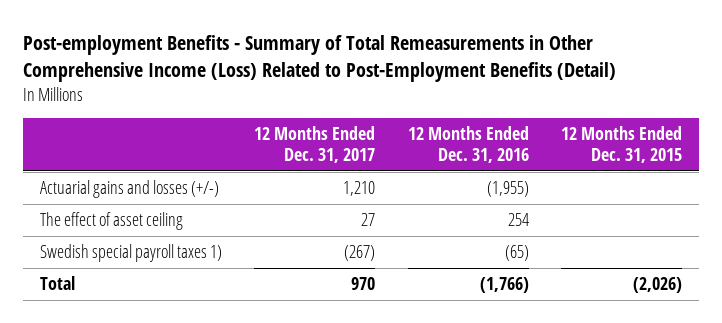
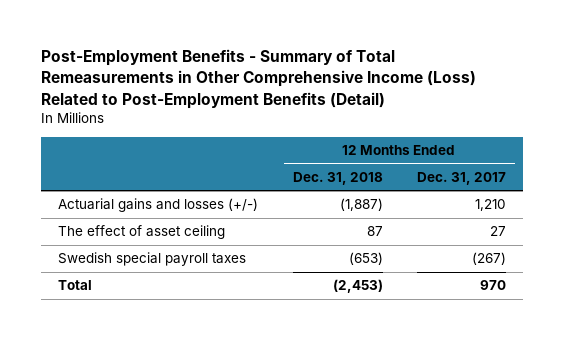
- Post-employment Benefits - Summary of Total Remeasurements in Other Comprehensive Income (Loss) Related to Post-Employment Benefits (Detail)
+ Post-Employment Benefits - Summary of Total Remeasurements in Other Comprehensive Income (Loss) Related to Post-Employment Benefits (Detail)
- | 12 Months Ended Dec. 31, 2017 | 12 Months Ended Dec. 31, 2016 | 12 Months Ended Dec. 31, 2015
+ | 12 Months Ended Dec. 31, 2018 | 12 Months Ended Dec. 31, 2017
- Swedish special payroll taxes 1) | (267) | (65) |
+ Swedish special payroll taxes | (653) | (267)

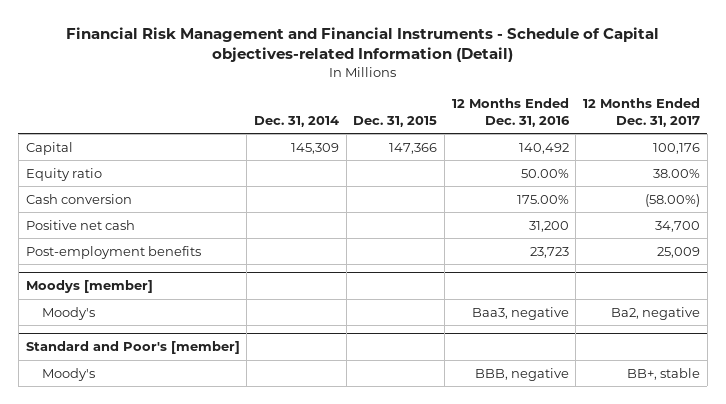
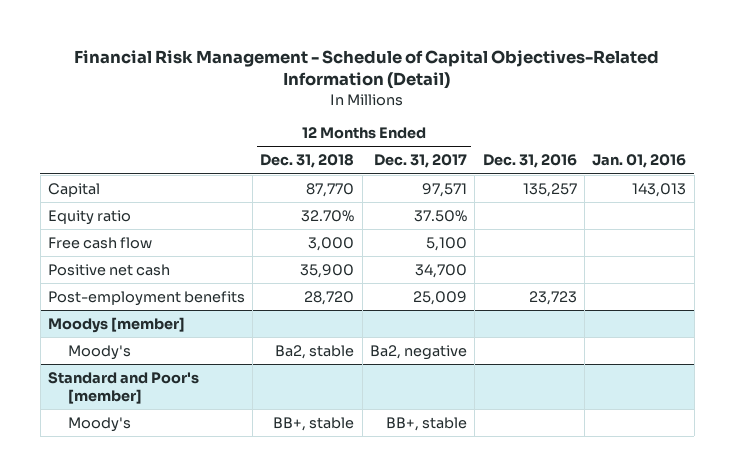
- Financial Risk Management and Financial Instruments - Schedule of Capital objectives-related Information (Detail)
+ Financial Risk Management - Schedule of Capital Objectives-Related Information (Detail)
- | Dec. 31, 2014 | Dec. 31, 2015 | 12 Months Ended Dec. 31, 2016 | 12 Months Ended Dec. 31, 2017
+ | 12 Months Ended Dec. 31, 2018 | 12 Months Ended Dec. 31, 2017 | Dec. 31, 2016 | Jan. 01, 2016
- Capital | 145,309 | 147,366 | 140,492 | 100,176
- Equity ratio | | | 50.00% | 38.00%
- Cash conversion | | | 175.00% | (58.00%)
+ Capital | 87,770 | 97,571 | 135,257 | 143,013
+ Equity ratio | 32.70% | 37.50% | |
+ Free cash flow | 3,000 | 5,100 | |

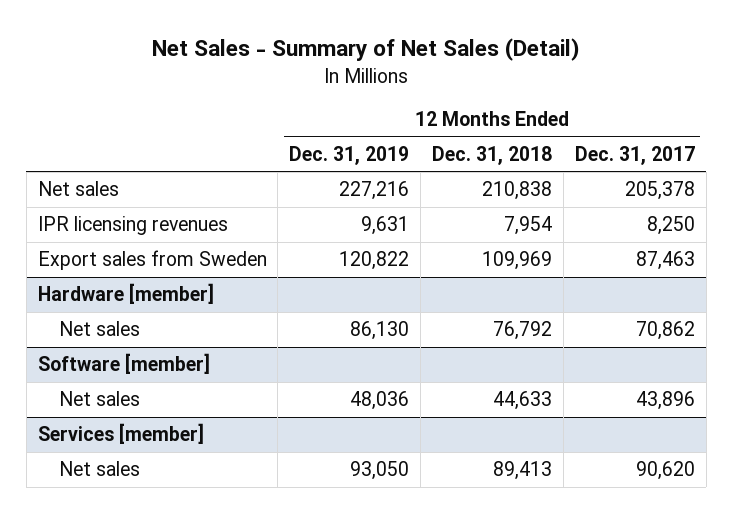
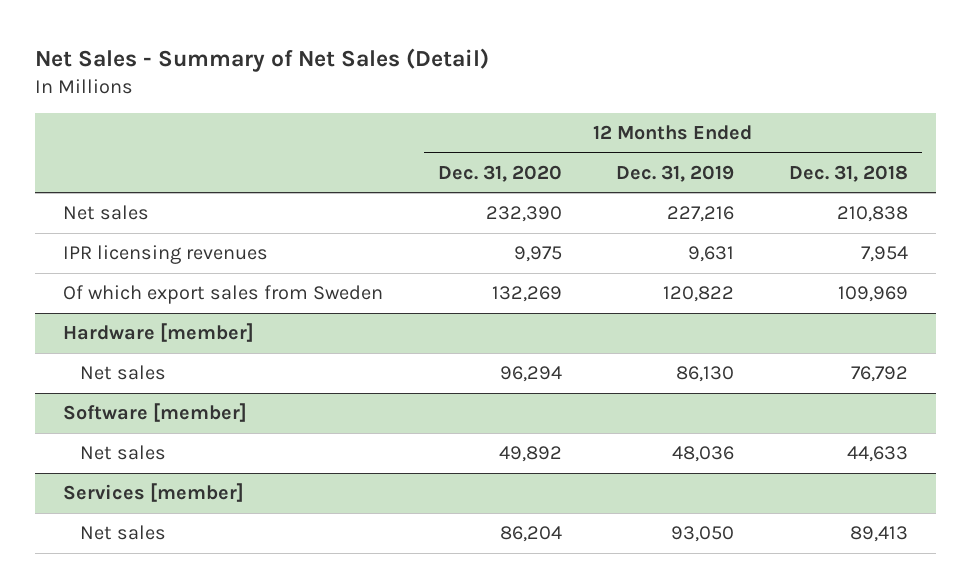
- | 12 Months Ended Dec. 31, 2019 | 12 Months Ended Dec. 31, 2018 | 12 Months Ended Dec. 31, 2017
+ | 12 Months Ended Dec. 31, 2020 | 12 Months Ended Dec. 31, 2019 | 12 Months Ended Dec. 31, 2018
- Export sales from Sweden | 120,822 | 109,969 | 87,463
+ Of which export sales from Sweden | 132,269 | 120,822 | 109,969

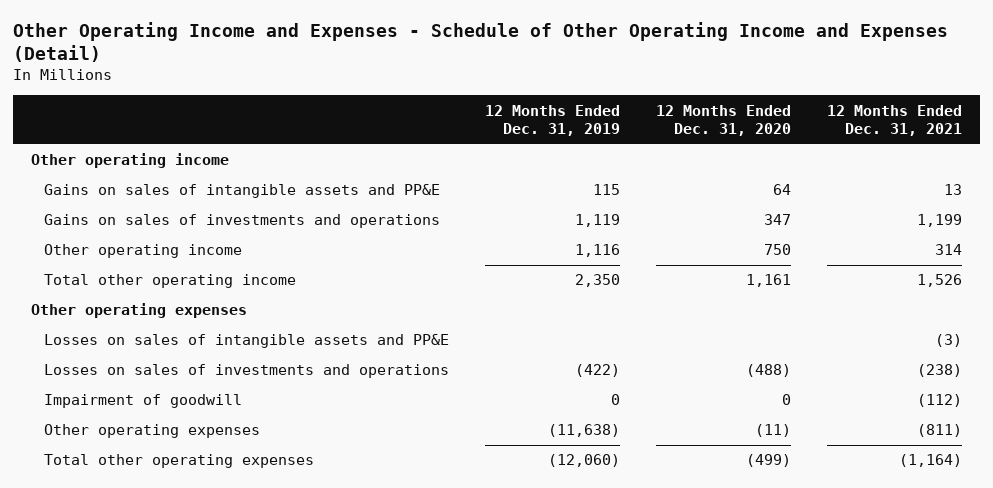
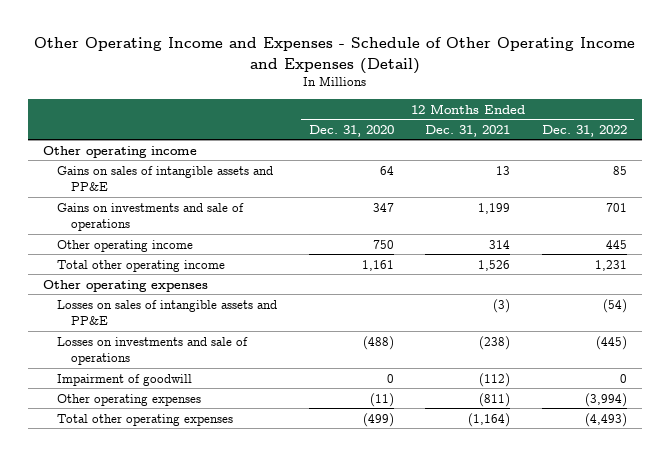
- | 12 Months Ended Dec. 31, 2019 | 12 Months Ended Dec. 31, 2020 | 12 Months Ended Dec. 31, 2021
+ | 12 Months Ended Dec. 31, 2020 | 12 Months Ended Dec. 31, 2021 | 12 Months Ended Dec. 31, 2022
- Gains on sales of investments and operations | 1,119 | 347 | 1,199
+ Gains on investments and sale of operations | 347 | 1,199 | 701
- Losses on sales of investments and operations | (422) | (488) | (238)
+ Losses on investments and sale of operations | (488) | (238) | (445)

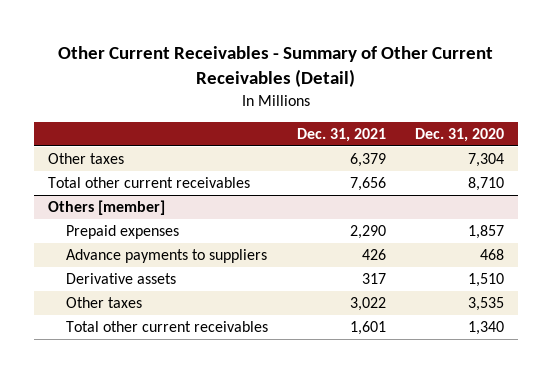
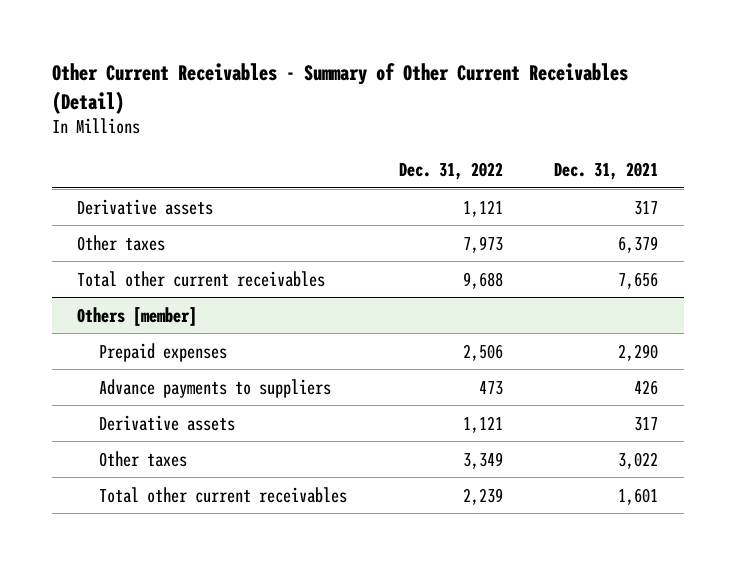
- | Dec. 31, 2021 | Dec. 31, 2020
+ | Dec. 31, 2022 | Dec. 31, 2021
+ Derivative assets | 1,121 | 317

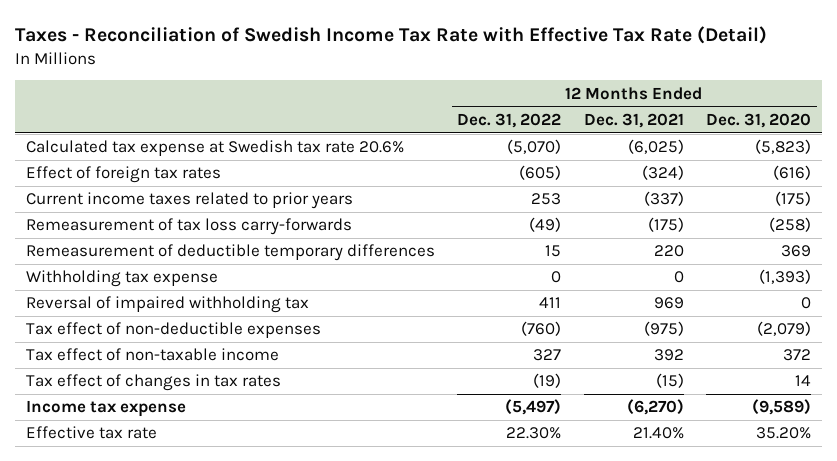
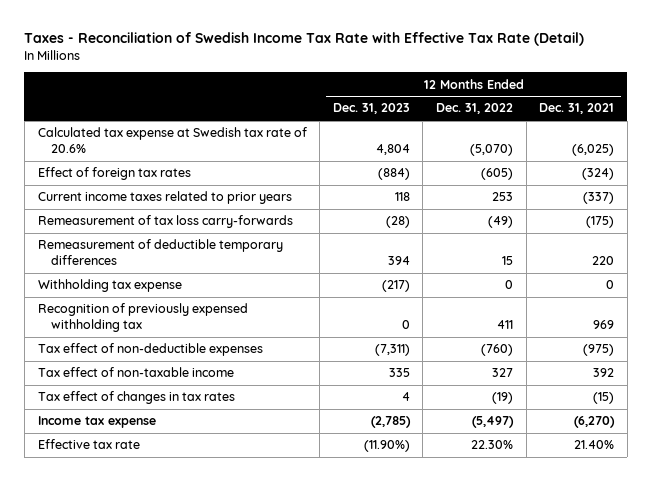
- | 12 Months Ended Dec. 31, 2022 | 12 Months Ended Dec. 31, 2021 | 12 Months Ended Dec. 31, 2020
+ | 12 Months Ended Dec. 31, 2023 | 12 Months Ended Dec. 31, 2022 | 12 Months Ended Dec. 31, 2021
- Calculated tax expense at Swedish tax rate 20.6% | (5,070) | (6,025) | (5,823)
+ Calculated tax expense at Swedish tax rate of 20.6% | 4,804 | (5,070) | (6,025)
- Reversal of impaired withholding tax | 411 | 969 | 0
+ Recognition of previously expensed withholding tax | 0 | 411 | 969

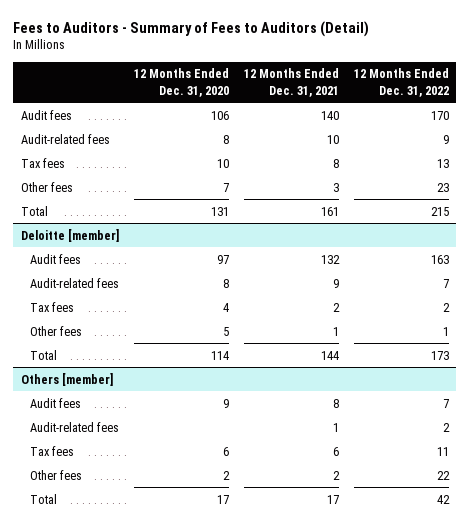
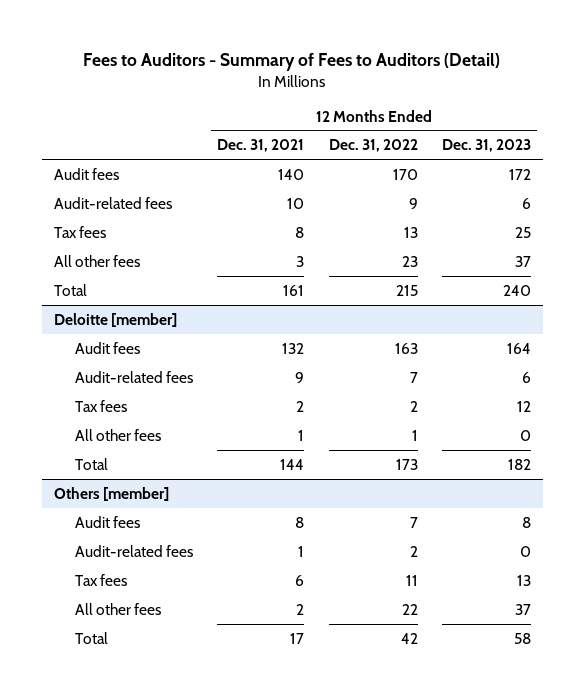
- | 12 Months Ended Dec. 31, 2020 | 12 Months Ended Dec. 31, 2021 | 12 Months Ended Dec. 31, 2022
+ | 12 Months Ended Dec. 31, 2021 | 12 Months Ended Dec. 31, 2022 | 12 Months Ended Dec. 31, 2023
- Other fees | 7 | 3 | 23
+ All other fees | 3 | 23 | 37
@ Deloitte [member]
- Other fees | 5 | 1 | 1
+ All other fees | 1 | 1 | 0
@ Others [member]
- Other fees | 2 | 2 | 22
+ All other fees | 2 | 22 | 37

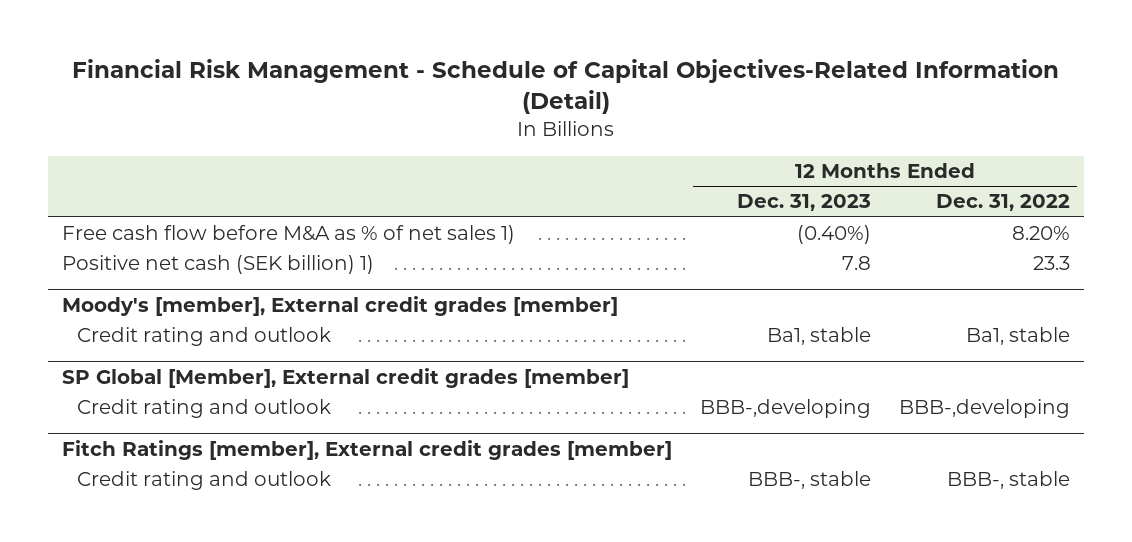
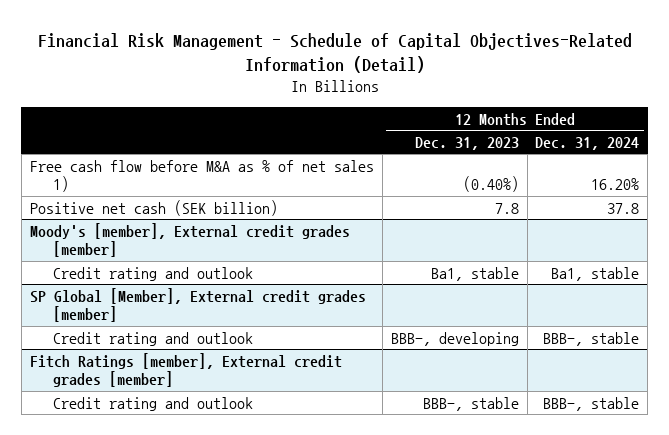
- | 12 Months Ended Dec. 31, 2023 | 12 Months Ended Dec. 31, 2022
+ | 12 Months Ended Dec. 31, 2023 | 12 Months Ended Dec. 31, 2024
- Positive net cash (SEK billion) 1) | 7.8 | 23.3
+ Positive net cash (SEK billion) | 7.8 | 37.8
@ SP Global [Member], External credit grades [member]
- Credit rating and outlook | BBB-,developing | BBB-,developing
+ Credit rating and outlook | BBB-, developing | BBB-, stable

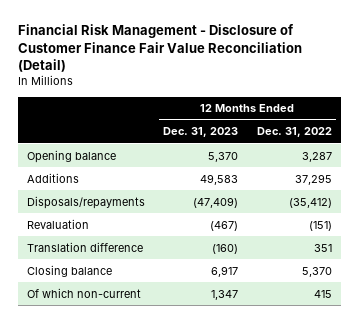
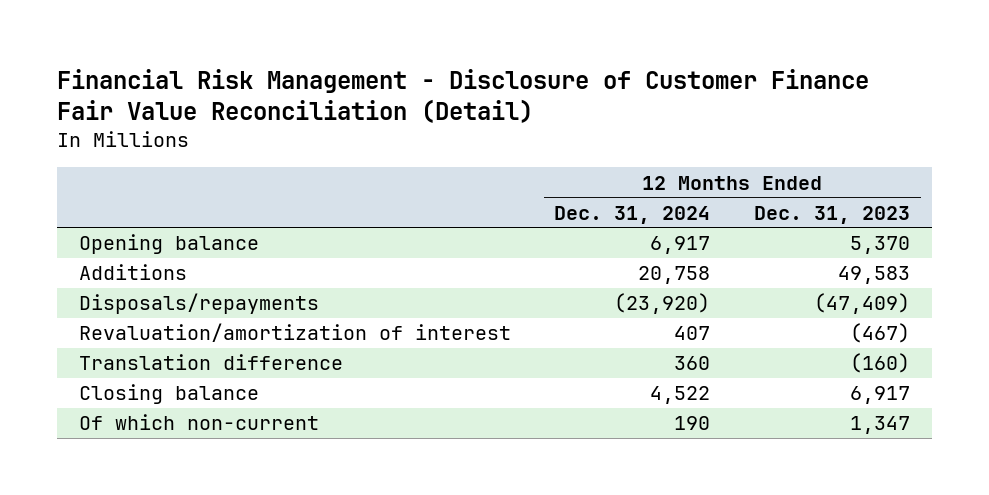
- | 12 Months Ended Dec. 31, 2023 | 12 Months Ended Dec. 31, 2022
+ | 12 Months Ended Dec. 31, 2024 | 12 Months Ended Dec. 31, 2023
- Revaluation | (467) | (151)
+ Revaluation/amortization of interest | 407 | (467)

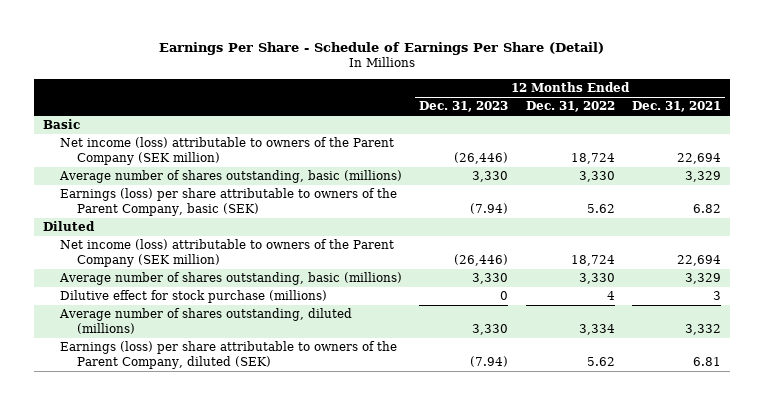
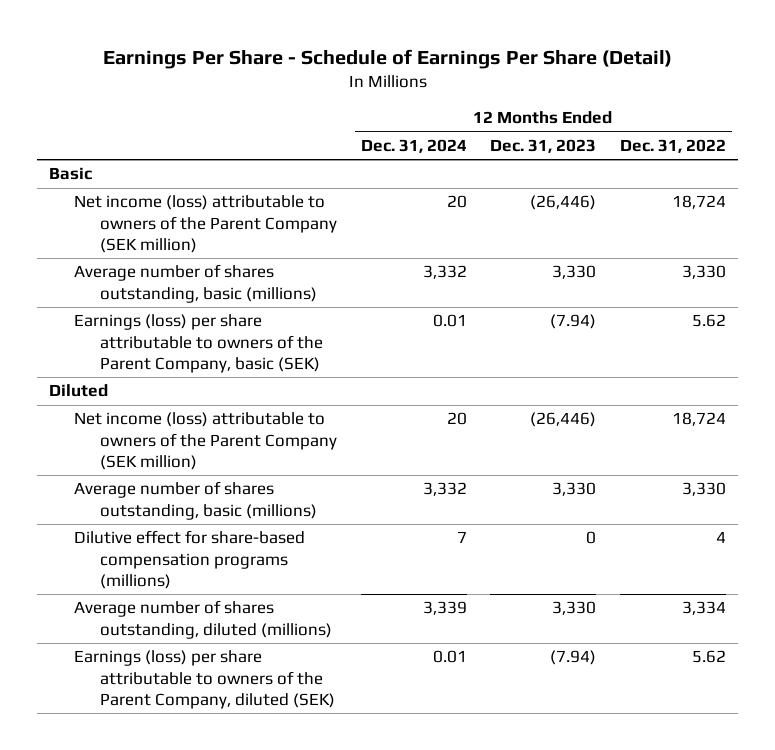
- | 12 Months Ended Dec. 31, 2023 | 12 Months Ended Dec. 31, 2022 | 12 Months Ended Dec. 31, 2021
+ | 12 Months Ended Dec. 31, 2024 | 12 Months Ended Dec. 31, 2023 | 12 Months Ended Dec. 31, 2022
- Dilutive effect for stock purchase (millions) | 0 | 4 | 3
+ Dilutive effect for share-based compensation programs (millions) | 7 | 0 | 4

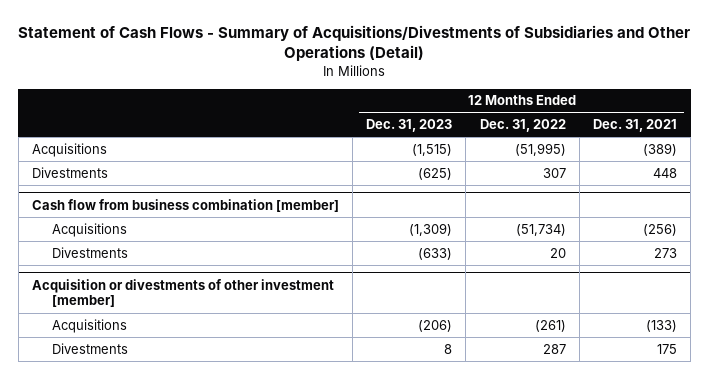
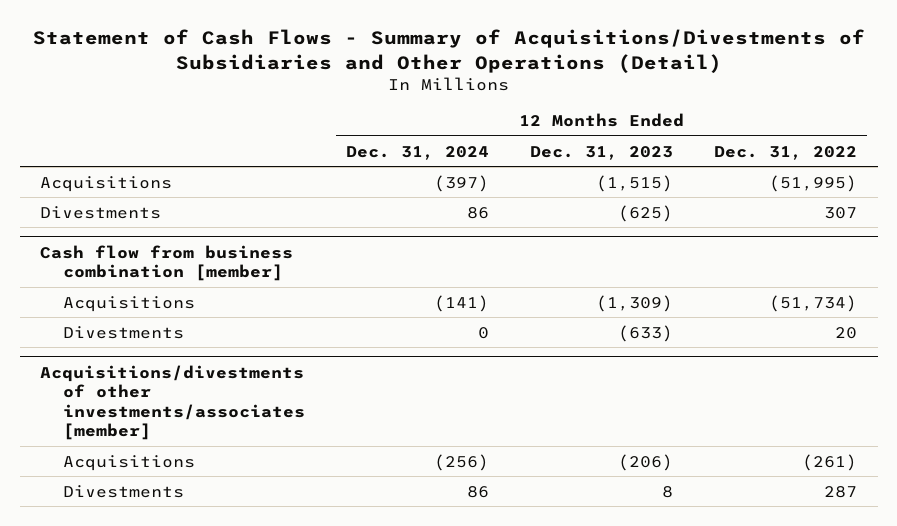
- | 12 Months Ended Dec. 31, 2023 | 12 Months Ended Dec. 31, 2022 | 12 Months Ended Dec. 31, 2021
+ | 12 Months Ended Dec. 31, 2024 | 12 Months Ended Dec. 31, 2023 | 12 Months Ended Dec. 31, 2022
- Acquisition or divestments of other investment [member]
+ Acquisitions/divestments of other investments/associates [member]

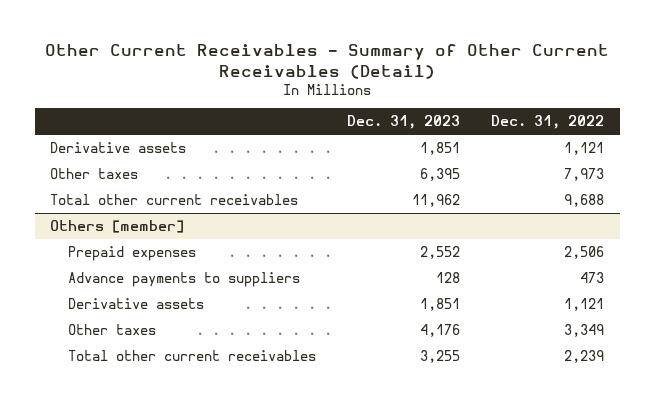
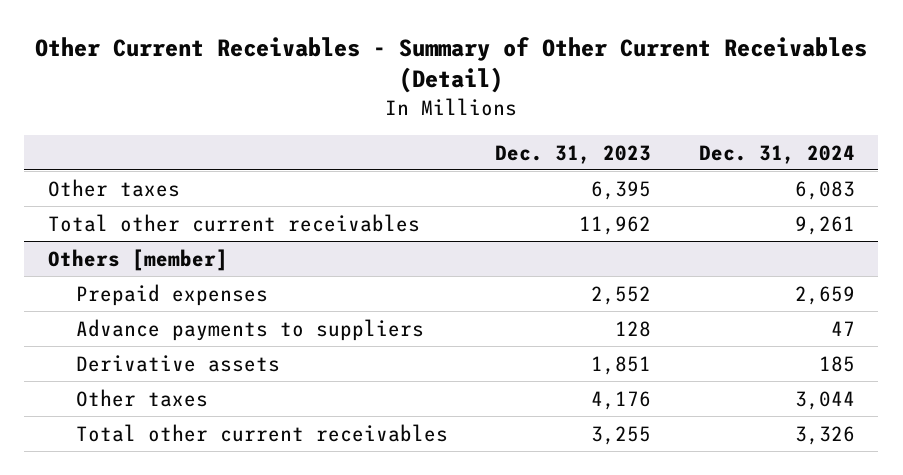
- | Dec. 31, 2023 | Dec. 31, 2022
+ | Dec. 31, 2023 | Dec. 31, 2024
- Derivative assets | 1,851 | 1,121

